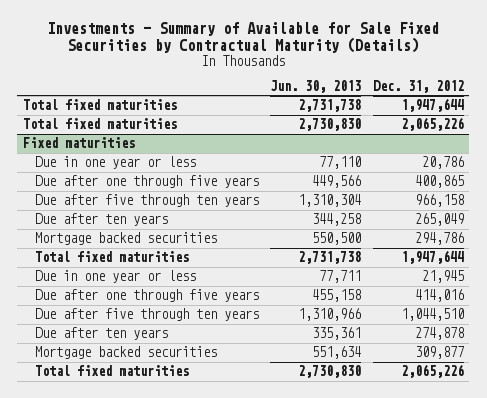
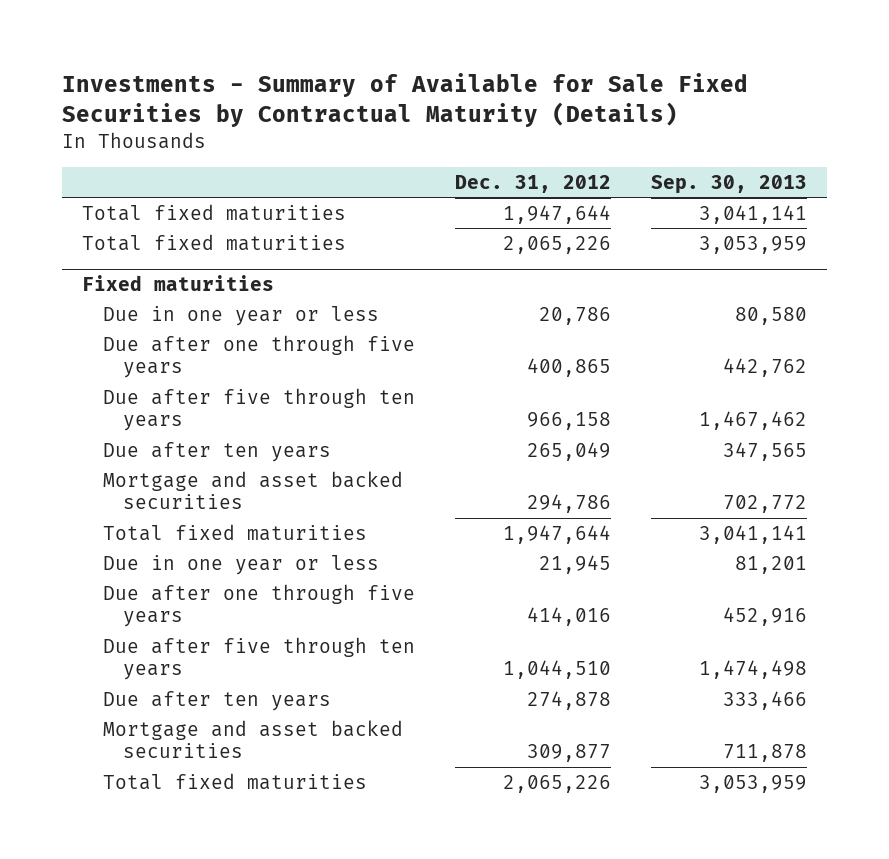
- | Jun. 30, 2013 | Dec. 31, 2012
+ | Dec. 31, 2012 | Sep. 30, 2013
@ Fixed maturities
- Mortgage backed securities | 550,500 | 294,786
+ Mortgage and asset backed securities | 294,786 | 702,772
- Mortgage backed securities | 551,634 | 309,877
+ Mortgage and asset backed securities | 309,877 | 711,878

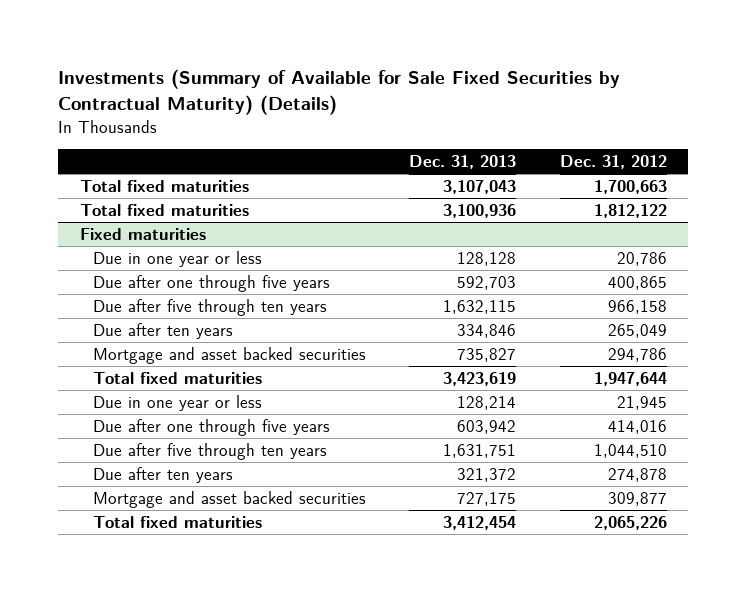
- Investments - Summary of Available for Sale Fixed Securities by Contractual Maturity (Details)
+ Investments (Summary of Available for Sale Fixed Securities by Contractual Maturity) (Details)
- | Dec. 31, 2012 | Sep. 30, 2013
+ | Dec. 31, 2013 | Dec. 31, 2012
- Total fixed maturities | 1,947,644 | 3,041,141
- Total fixed maturities | 2,065,226 | 3,053,959
+ Total fixed maturities | 3,107,043 | 1,700,663
+ Total fixed maturities | 3,100,936 | 1,812,122

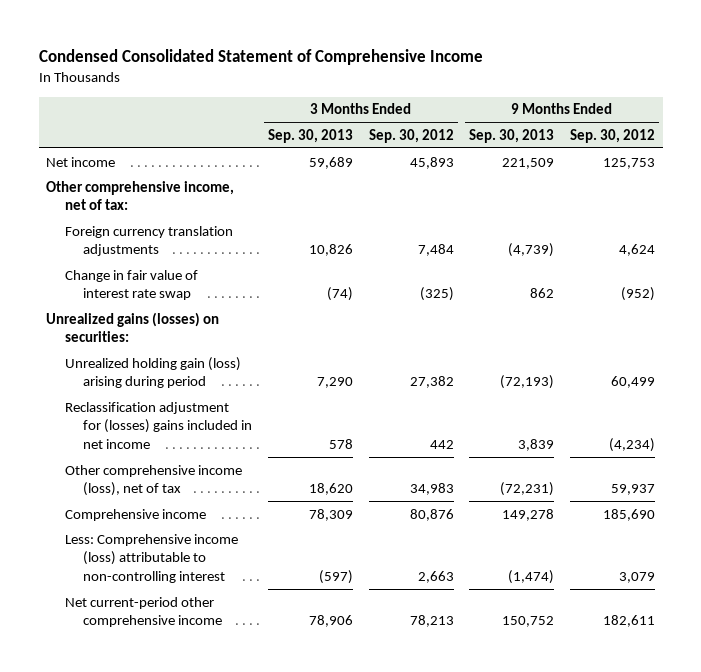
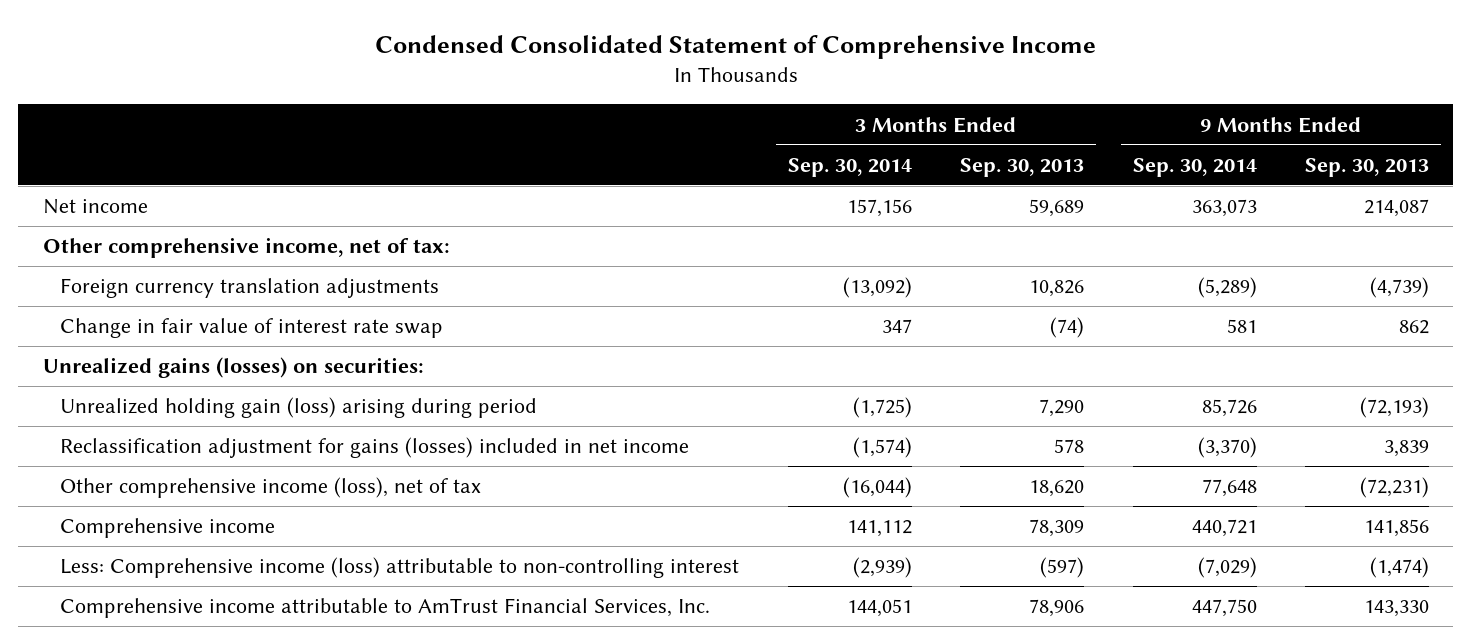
- | 3 Months Ended Sep. 30, 2013 | 3 Months Ended Sep. 30, 2012 | 9 Months Ended Sep. 30, 2013 | 9 Months Ended Sep. 30, 2012
+ | 3 Months Ended Sep. 30, 2014 | 3 Months Ended Sep. 30, 2013 | 9 Months Ended Sep. 30, 2014 | 9 Months Ended Sep. 30, 2013
- Net income | 59,689 | 45,893 | 221,509 | 125,753
+ Net income | 157,156 | 59,689 | 363,073 | 214,087
- Reclassification adjustment for (losses) gains included in net income | 578 | 442 | 3,839 | (4,234)
+ Reclassification adjustment for gains (losses) included in net income | (1,574) | 578 | (3,370) | 3,839
- Comprehensive income | 78,309 | 80,876 | 149,278 | 185,690
+ Comprehensive income | 141,112 | 78,309 | 440,721 | 141,856
- Net current-period other comprehensive income | 78,906 | 78,213 | 150,752 | 182,611
+ Comprehensive income attributable to AmTrust Financial Services, Inc. | 144,051 | 78,906 | 447,750 | 143,330

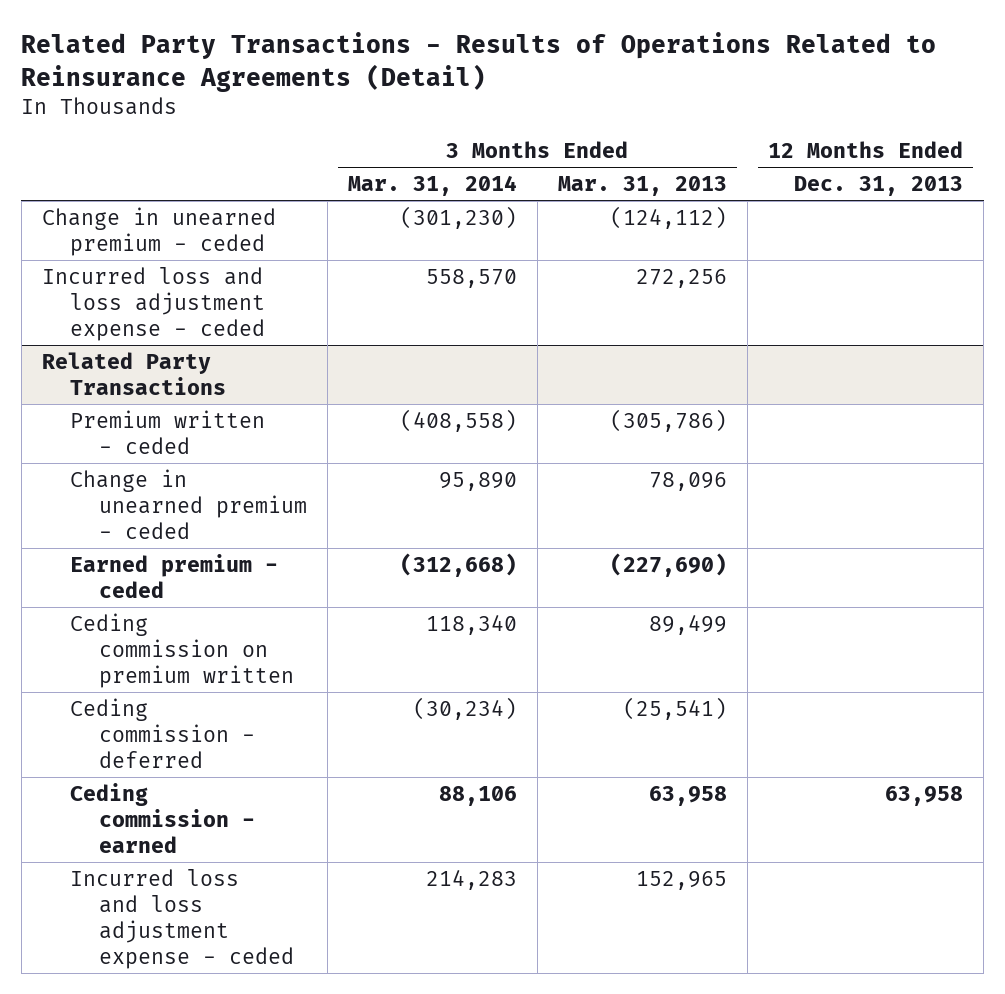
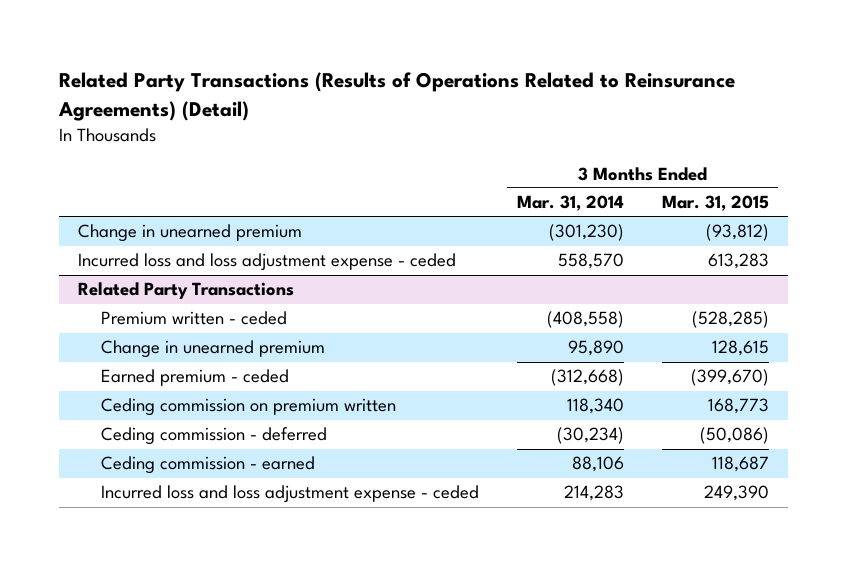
- Related Party Transactions - Results of Operations Related to Reinsurance Agreements (Detail)
+ Related Party Transactions (Results of Operations Related to Reinsurance Agreements) (Detail)
- | 3 Months Ended Mar. 31, 2014 | 3 Months Ended Mar. 31, 2013 | 12 Months Ended Dec. 31, 2013
+ | 3 Months Ended Mar. 31, 2014 | 3 Months Ended Mar. 31, 2015
- Change in unearned premium - ceded | (301,230) | (124,112) |
+ Change in unearned premium | (301,230) | (93,812)
@ Related Party Transactions
- Change in unearned premium - ceded | 95,890 | 78,096 |
+ Change in unearned premium | 95,890 | 128,615

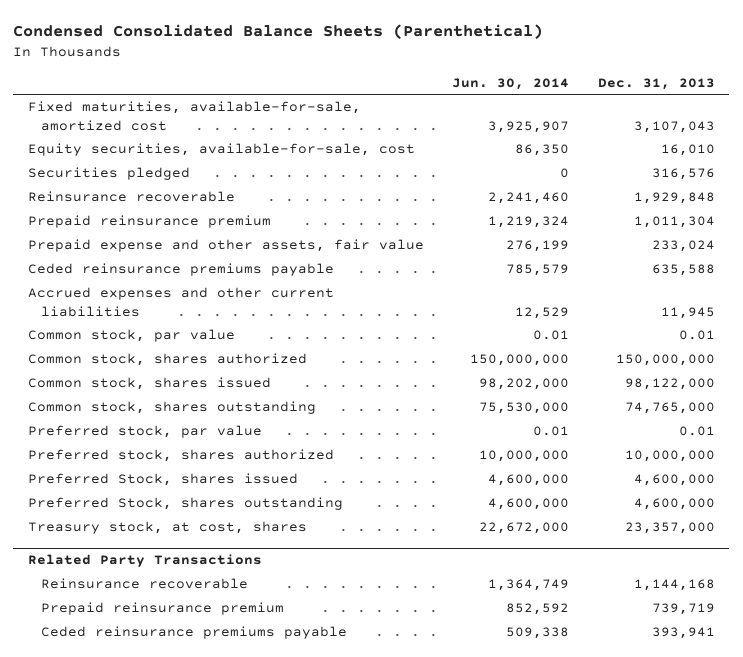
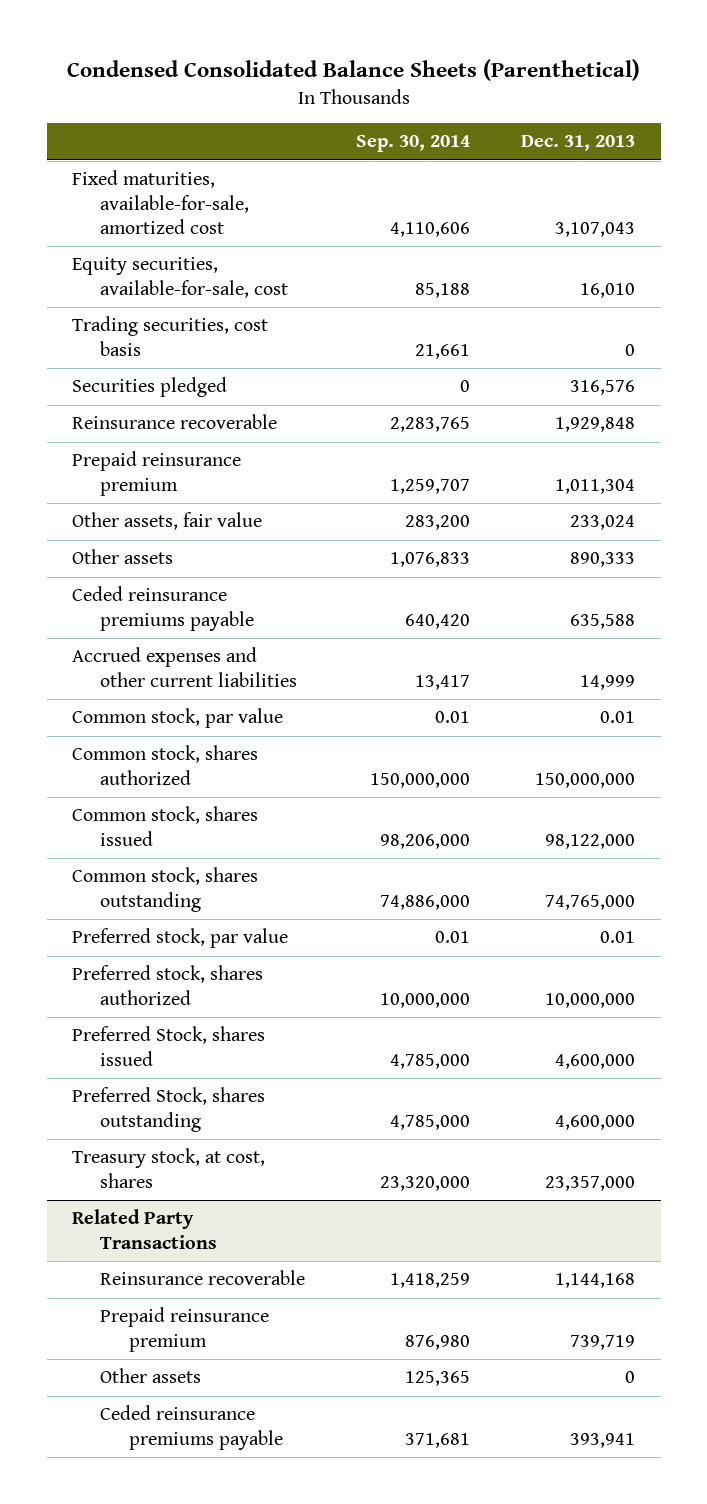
- | Jun. 30, 2014 | Dec. 31, 2013
+ | Sep. 30, 2014 | Dec. 31, 2013
+ Trading securities, cost basis | 21,661 | 0
- Prepaid expense and other assets, fair value | 276,199 | 233,024
+ Other assets, fair value | 283,200 | 233,024
+ Other assets | 1,076,833 | 890,333
- Accrued expenses and other current liabilities | 12,529 | 11,945
+ Accrued expenses and other current liabilities | 13,417 | 14,999
@ Related Party Transactions
+ Other assets | 125,365 | 0

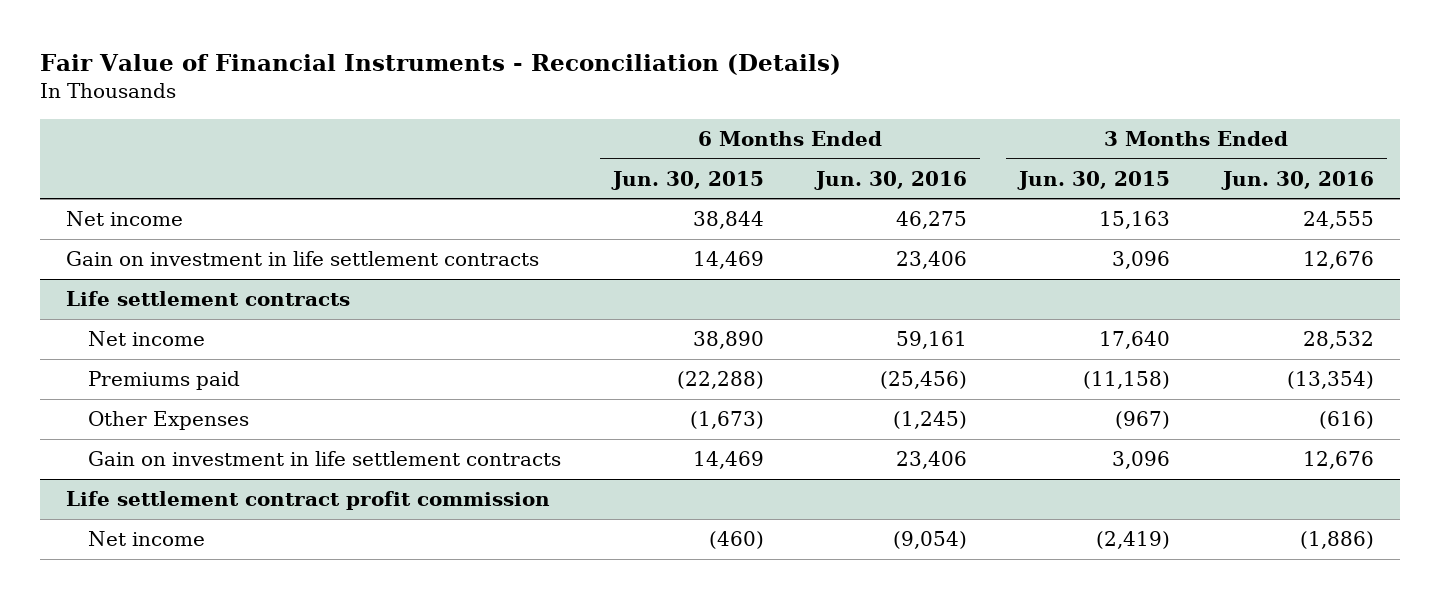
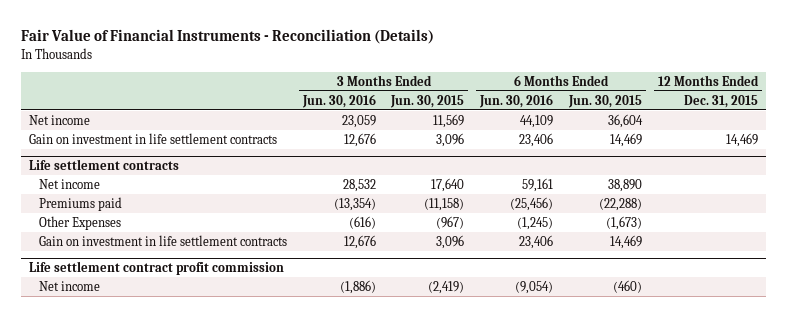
- | 6 Months Ended Jun. 30, 2015 | 6 Months Ended Jun. 30, 2016 | 3 Months Ended Jun. 30, 2015 | 3 Months Ended Jun. 30, 2016
+ | 3 Months Ended Jun. 30, 2016 | 3 Months Ended Jun. 30, 2015 | 6 Months Ended Jun. 30, 2016 | 6 Months Ended Jun. 30, 2015 | 12 Months Ended Dec. 31, 2015
- Net income | 38,844 | 46,275 | 15,163 | 24,555
+ Net income | 23,059 | 11,569 | 44,109 | 36,604 |

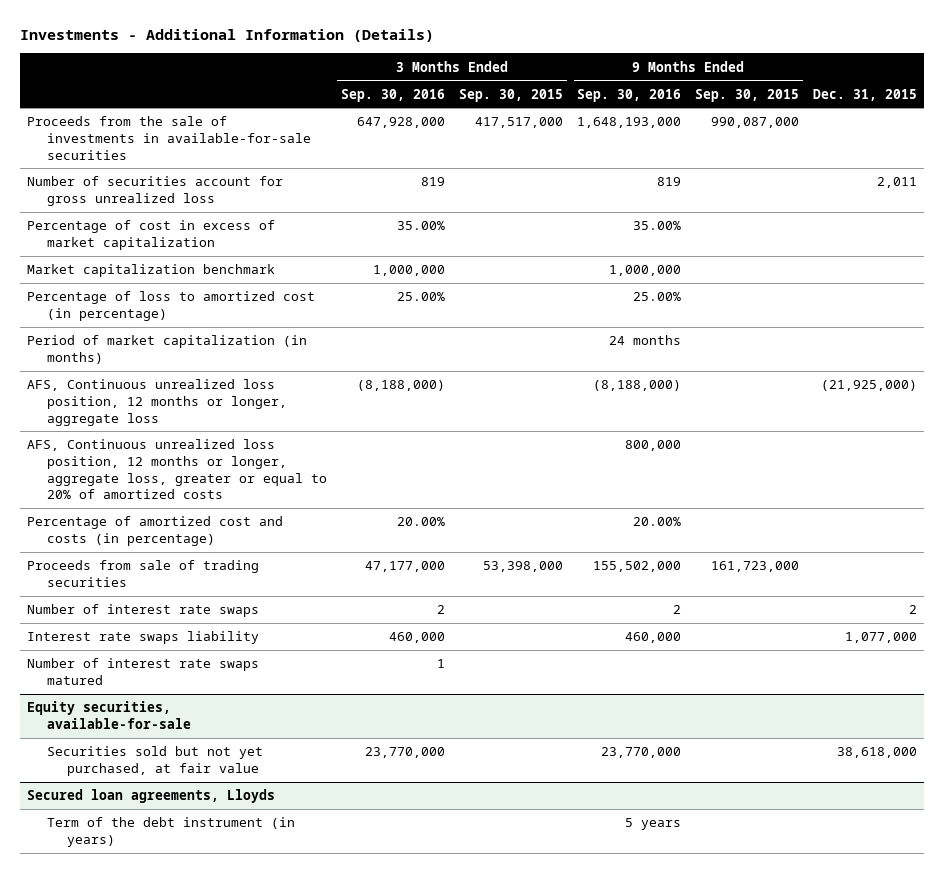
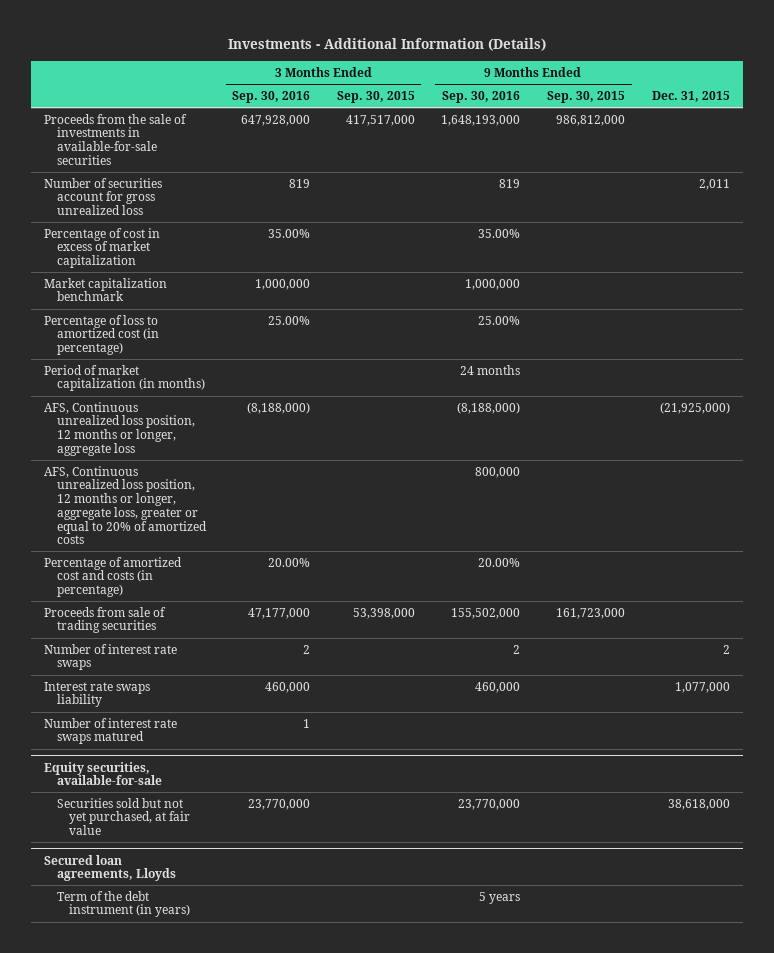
- Proceeds from the sale of investments in available-for-sale securities | 647,928,000 | 417,517,000 | 1,648,193,000 | 990,087,000 |
+ Proceeds from the sale of investments in available-for-sale securities | 647,928,000 | 417,517,000 | 1,648,193,000 | 986,812,000 |

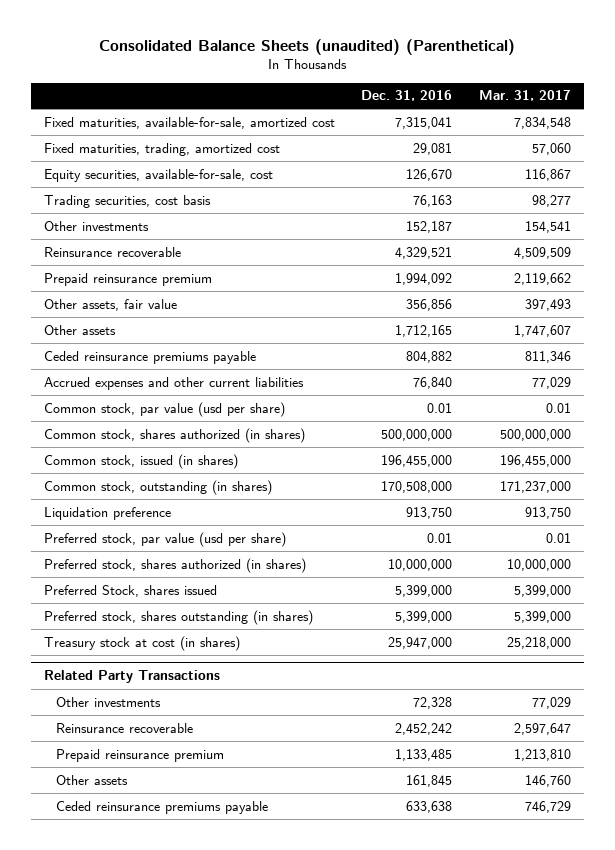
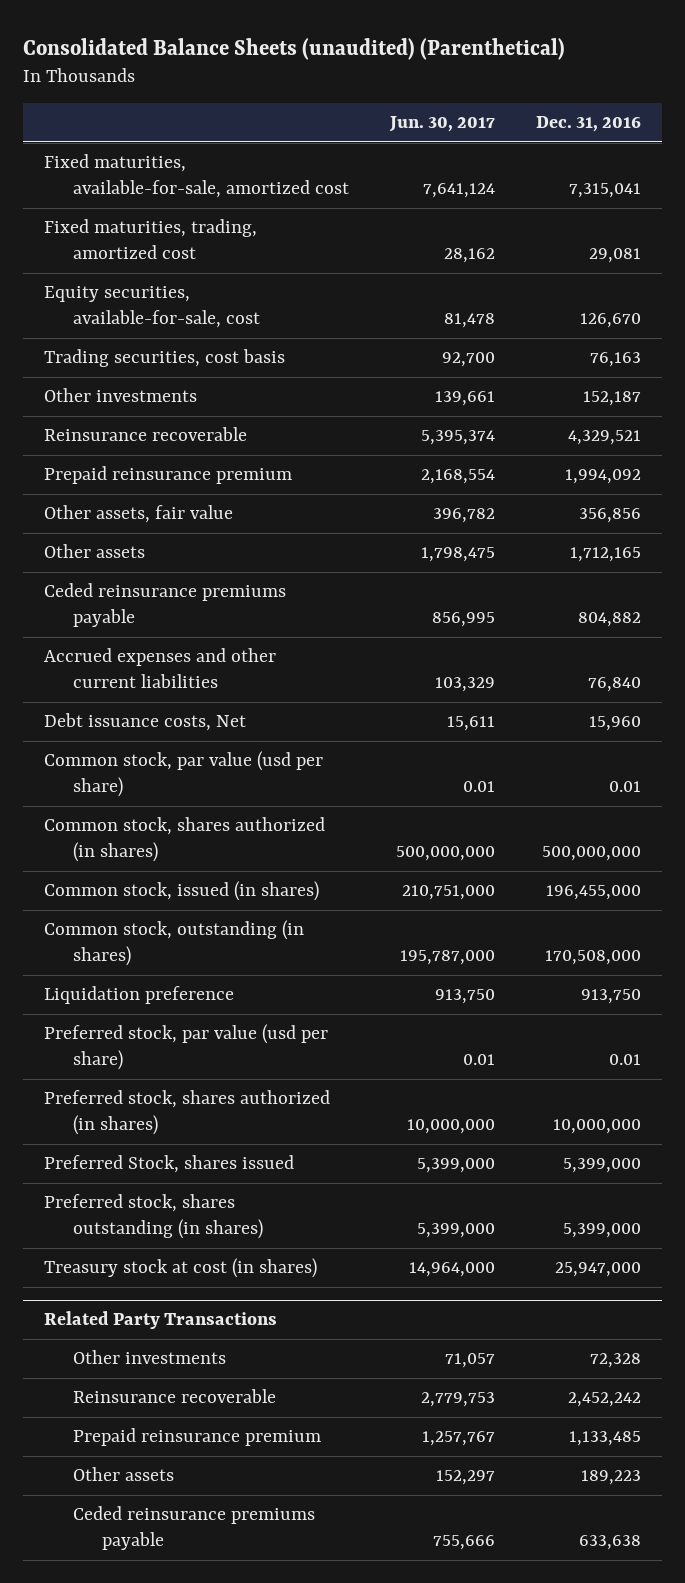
- | Dec. 31, 2016 | Mar. 31, 2017
+ | Jun. 30, 2017 | Dec. 31, 2016
+ Debt issuance costs, Net | 15,611 | 15,960
@ Related Party Transactions
- Other assets | 161,845 | 146,760
+ Other assets | 152,297 | 189,223

